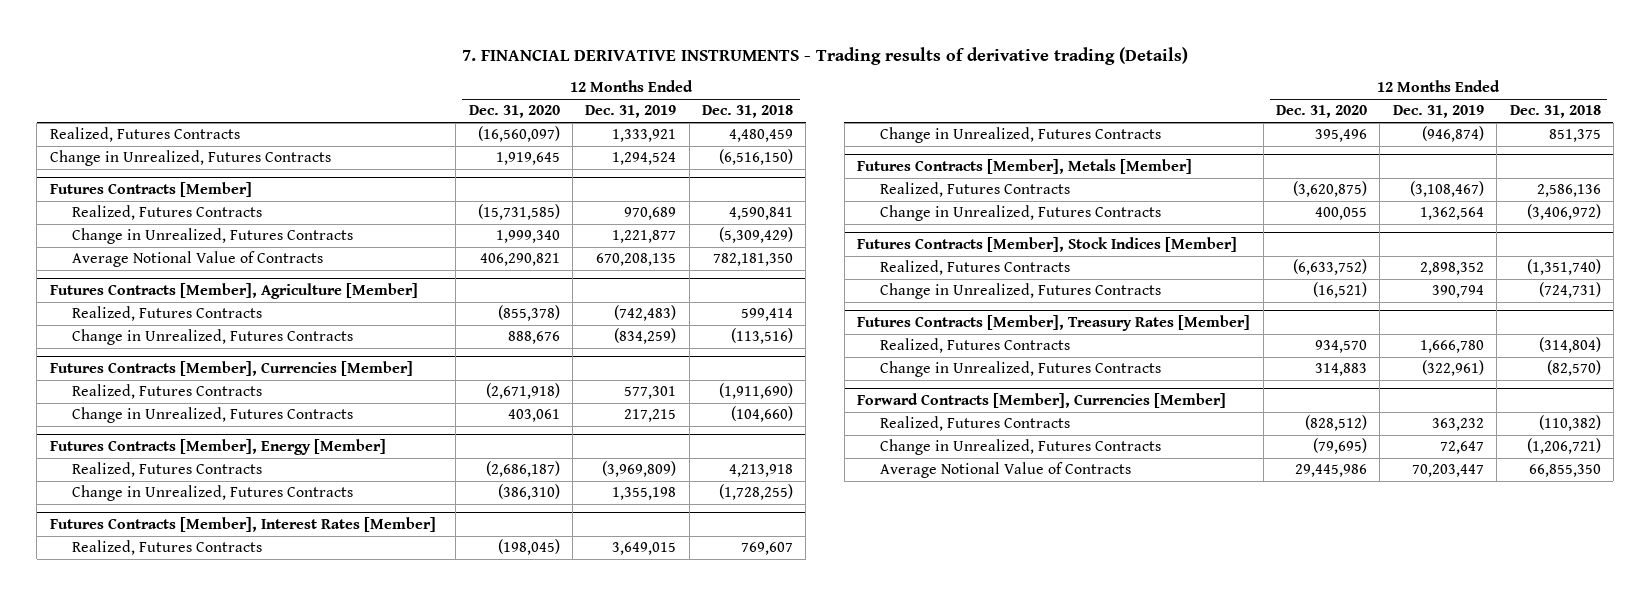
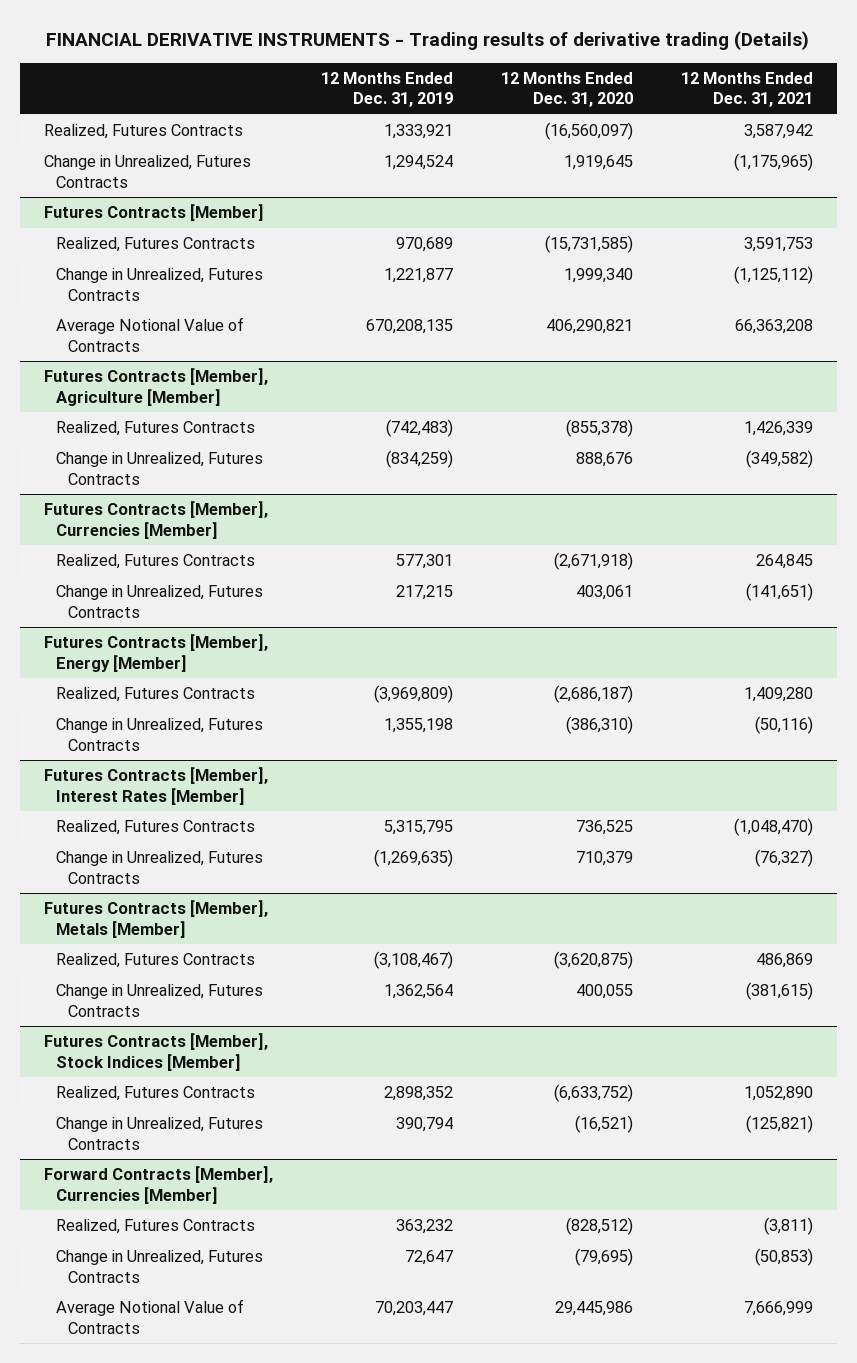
- 7. FINANCIAL DERIVATIVE INSTRUMENTS - Trading results of derivative trading (Details)
+ FINANCIAL DERIVATIVE INSTRUMENTS - Trading results of derivative trading (Details)
- | 12 Months Ended Dec. 31, 2020 | 12 Months Ended Dec. 31, 2019 | 12 Months Ended Dec. 31, 2018
+ | 12 Months Ended Dec. 31, 2019 | 12 Months Ended Dec. 31, 2020 | 12 Months Ended Dec. 31, 2021
@ Futures Contracts [Member], Interest Rates [Member]
- Realized, Futures Contracts | (198,045) | 3,649,015 | 769,607
- Change in Unrealized, Futures Contracts | 395,496 | (946,874) | 851,375
+ Realized, Futures Contracts | 5,315,795 | 736,525 | (1,048,470)
+ Change in Unrealized, Futures Contracts | (1,269,635) | 710,379 | (76,327)
- Futures Contracts [Member], Treasury Rates [Member]
- Realized, Futures Contracts | 934,570 | 1,666,780 | (314,804)
- Change in Unrealized, Futures Contracts | 314,883 | (322,961) | (82,570)

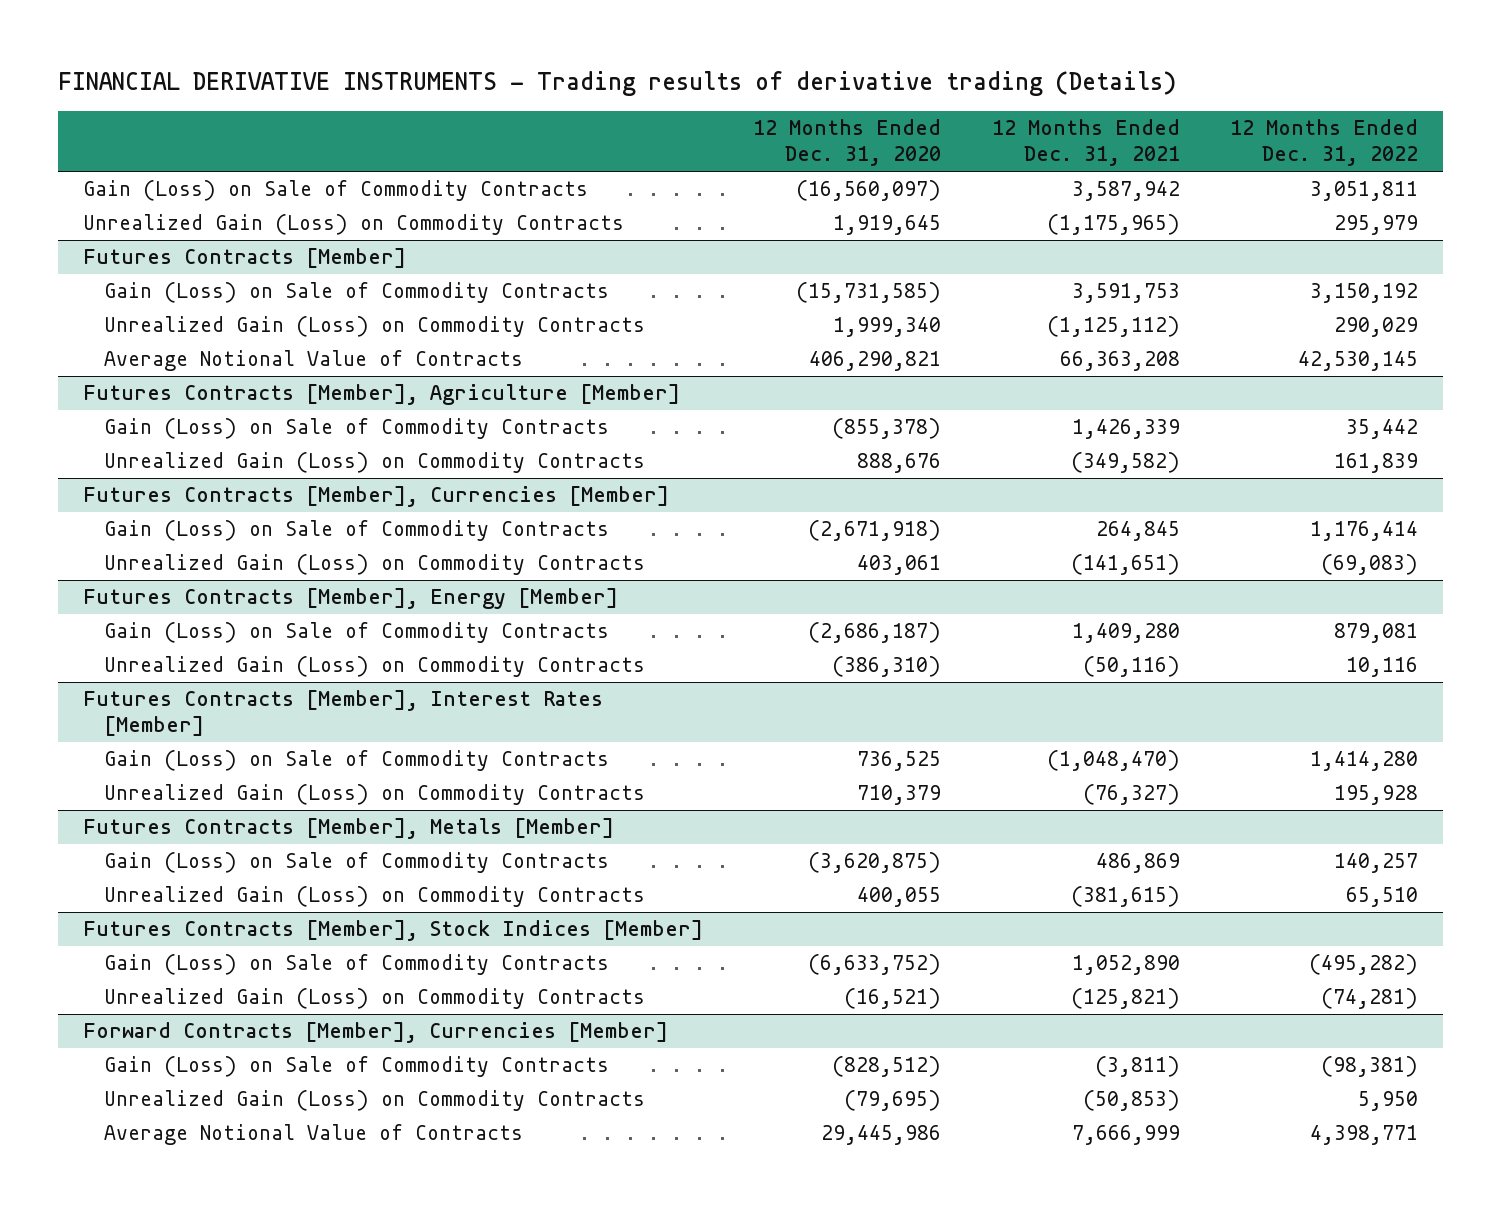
- | 12 Months Ended Dec. 31, 2019 | 12 Months Ended Dec. 31, 2020 | 12 Months Ended Dec. 31, 2021
+ | 12 Months Ended Dec. 31, 2020 | 12 Months Ended Dec. 31, 2021 | 12 Months Ended Dec. 31, 2022
- Realized, Futures Contracts | 1,333,921 | (16,560,097) | 3,587,942
- Change in Unrealized, Futures Contracts | 1,294,524 | 1,919,645 | (1,175,965)
+ Gain (Loss) on Sale of Commodity Contracts | (16,560,097) | 3,587,942 | 3,051,811
+ Unrealized Gain (Loss) on Commodity Contracts | 1,919,645 | (1,175,965) | 295,979
@ Futures Contracts [Member]
- Realized, Futures Contracts | 970,689 | (15,731,585) | 3,591,753
- Change in Unrealized, Futures Contracts | 1,221,877 | 1,999,340 | (1,125,112)
+ Gain (Loss) on Sale of Commodity Contracts | (15,731,585) | 3,591,753 | 3,150,192
+ Unrealized Gain (Loss) on Commodity Contracts | 1,999,340 | (1,125,112) | 290,029
@ Futures Contracts [Member], Agriculture [Member]
- Realized, Futures Contracts | (742,483) | (855,378) | 1,426,339
- Change in Unrealized, Futures Contracts | (834,259) | 888,676 | (349,582)
+ Gain (Loss) on Sale of Commodity Contracts | (855,378) | 1,426,339 | 35,442
+ Unrealized Gain (Loss) on Commodity Contracts | 888,676 | (349,582) | 161,839
@ Futures Contracts [Member], Currencies [Member]
- Realized, Futures Contracts | 577,301 | (2,671,918) | 264,845
- Change in Unrealized, Futures Contracts | 217,215 | 403,061 | (141,651)
+ Gain (Loss) on Sale of Commodity Contracts | (2,671,918) | 264,845 | 1,176,414
+ Unrealized Gain (Loss) on Commodity Contracts | 403,061 | (141,651) | (69,083)
@ Futures Contracts [Member], Energy [Member]
- Realized, Futures Contracts | (3,969,809) | (2,686,187) | 1,409,280
- Change in Unrealized, Futures Contracts | 1,355,198 | (386,310) | (50,116)
+ Gain (Loss) on Sale of Commodity Contracts | (2,686,187) | 1,409,280 | 879,081
+ Unrealized Gain (Loss) on Commodity Contracts | (386,310) | (50,116) | 10,116
@ Futures Contracts [Member], Interest Rates [Member]
- Realized, Futures Contracts | 5,315,795 | 736,525 | (1,048,470)
- Change in Unrealized, Futures Contracts | (1,269,635) | 710,379 | (76,327)
+ Gain (Loss) on Sale of Commodity Contracts | 736,525 | (1,048,470) | 1,414,280
+ Unrealized Gain (Loss) on Commodity Contracts | 710,379 | (76,327) | 195,928
@ Futures Contracts [Member], Metals [Member]
- Realized, Futures Contracts | (3,108,467) | (3,620,875) | 486,869
- Change in Unrealized, Futures Contracts | 1,362,564 | 400,055 | (381,615)
+ Gain (Loss) on Sale of Commodity Contracts | (3,620,875) | 486,869 | 140,257
+ Unrealized Gain (Loss) on Commodity Contracts | 400,055 | (381,615) | 65,510
@ Futures Contracts [Member], Stock Indices [Member]
- Realized, Futures Contracts | 2,898,352 | (6,633,752) | 1,052,890
- Change in Unrealized, Futures Contracts | 390,794 | (16,521) | (125,821)
+ Gain (Loss) on Sale of Commodity Contracts | (6,633,752) | 1,052,890 | (495,282)
+ Unrealized Gain (Loss) on Commodity Contracts | (16,521) | (125,821) | (74,281)
@ Forward Contracts [Member], Currencies [Member]
- Realized, Futures Contracts | 363,232 | (828,512) | (3,811)
- Change in Unrealized, Futures Contracts | 72,647 | (79,695) | (50,853)
+ Gain (Loss) on Sale of Commodity Contracts | (828,512) | (3,811) | (98,381)
+ Unrealized Gain (Loss) on Commodity Contracts | (79,695) | (50,853) | 5,950

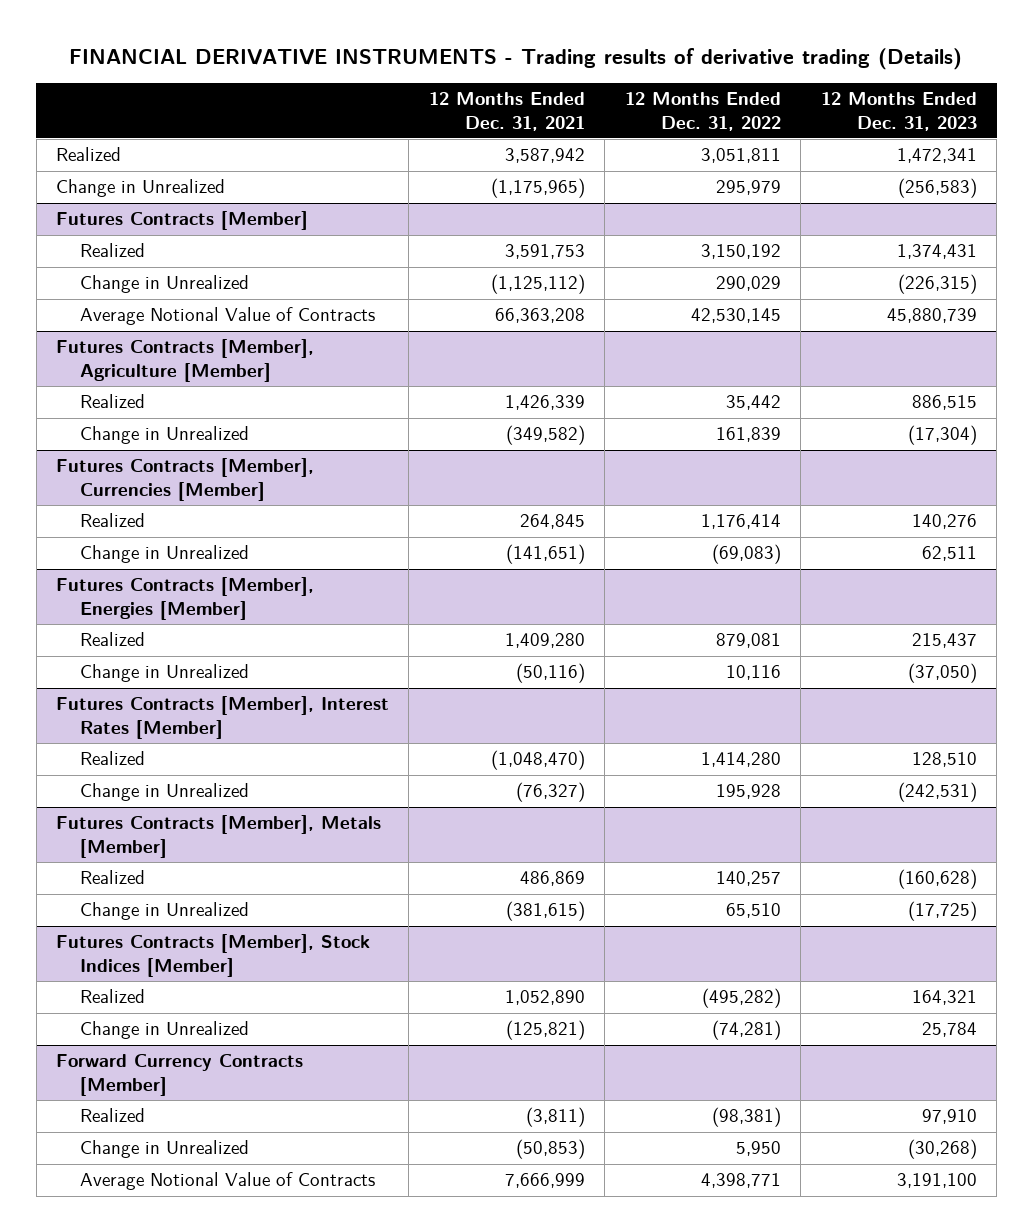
- | 12 Months Ended Dec. 31, 2020 | 12 Months Ended Dec. 31, 2021 | 12 Months Ended Dec. 31, 2022
+ | 12 Months Ended Dec. 31, 2021 | 12 Months Ended Dec. 31, 2022 | 12 Months Ended Dec. 31, 2023
- Gain (Loss) on Sale of Commodity Contracts | (16,560,097) | 3,587,942 | 3,051,811
- Unrealized Gain (Loss) on Commodity Contracts | 1,919,645 | (1,175,965) | 295,979
+ Realized | 3,587,942 | 3,051,811 | 1,472,341
+ Change in Unrealized | (1,175,965) | 295,979 | (256,583)
@ Futures Contracts [Member]
- Gain (Loss) on Sale of Commodity Contracts | (15,731,585) | 3,591,753 | 3,150,192
- Unrealized Gain (Loss) on Commodity Contracts | 1,999,340 | (1,125,112) | 290,029
+ Realized | 3,591,753 | 3,150,192 | 1,374,431
+ Change in Unrealized | (1,125,112) | 290,029 | (226,315)
@ Futures Contracts [Member], Agriculture [Member]
- Gain (Loss) on Sale of Commodity Contracts | (855,378) | 1,426,339 | 35,442
- Unrealized Gain (Loss) on Commodity Contracts | 888,676 | (349,582) | 161,839
+ Realized | 1,426,339 | 35,442 | 886,515
+ Change in Unrealized | (349,582) | 161,839 | (17,304)
@ Futures Contracts [Member], Currencies [Member]
- Gain (Loss) on Sale of Commodity Contracts | (2,671,918) | 264,845 | 1,176,414
- Unrealized Gain (Loss) on Commodity Contracts | 403,061 | (141,651) | (69,083)
- Futures Contracts [Member], Energy [Member]
- Gain (Loss) on Sale of Commodity Contracts | (2,686,187) | 1,409,280 | 879,081
- Unrealized Gain (Loss) on Commodity Contracts | (386,310) | (50,116) | 10,116
@ Futures Contracts [Member], Currencies [Member]
+ Realized | 264,845 | 1,176,414 | 140,276
+ Change in Unrealized | (141,651) | (69,083) | 62,511
+ Futures Contracts [Member], Energies [Member]
+ Realized | 1,409,280 | 879,081 | 215,437
+ Change in Unrealized | (50,116) | 10,116 | (37,050)
@ Futures Contracts [Member], Interest Rates [Member]
- Gain (Loss) on Sale of Commodity Contracts | 736,525 | (1,048,470) | 1,414,280
- Unrealized Gain (Loss) on Commodity Contracts | 710,379 | (76,327) | 195,928
+ Realized | (1,048,470) | 1,414,280 | 128,510
+ Change in Unrealized | (76,327) | 195,928 | (242,531)
@ Futures Contracts [Member], Metals [Member]
- Gain (Loss) on Sale of Commodity Contracts | (3,620,875) | 486,869 | 140,257
- Unrealized Gain (Loss) on Commodity Contracts | 400,055 | (381,615) | 65,510
+ Realized | 486,869 | 140,257 | (160,628)
+ Change in Unrealized | (381,615) | 65,510 | (17,725)
@ Futures Contracts [Member], Stock Indices [Member]
- Gain (Loss) on Sale of Commodity Contracts | (6,633,752) | 1,052,890 | (495,282)
- Unrealized Gain (Loss) on Commodity Contracts | (16,521) | (125,821) | (74,281)
- Forward Contracts [Member], Currencies [Member]
- Gain (Loss) on Sale of Commodity Contracts | (828,512) | (3,811) | (98,381)
- Unrealized Gain (Loss) on Commodity Contracts | (79,695) | (50,853) | 5,950
@ Futures Contracts [Member], Stock Indices [Member]
+ Realized | 1,052,890 | (495,282) | 164,321
+ Change in Unrealized | (125,821) | (74,281) | 25,784
+ Forward Currency Contracts [Member]
+ Realized | (3,811) | (98,381) | 97,910
+ Change in Unrealized | (50,853) | 5,950 | (30,268)

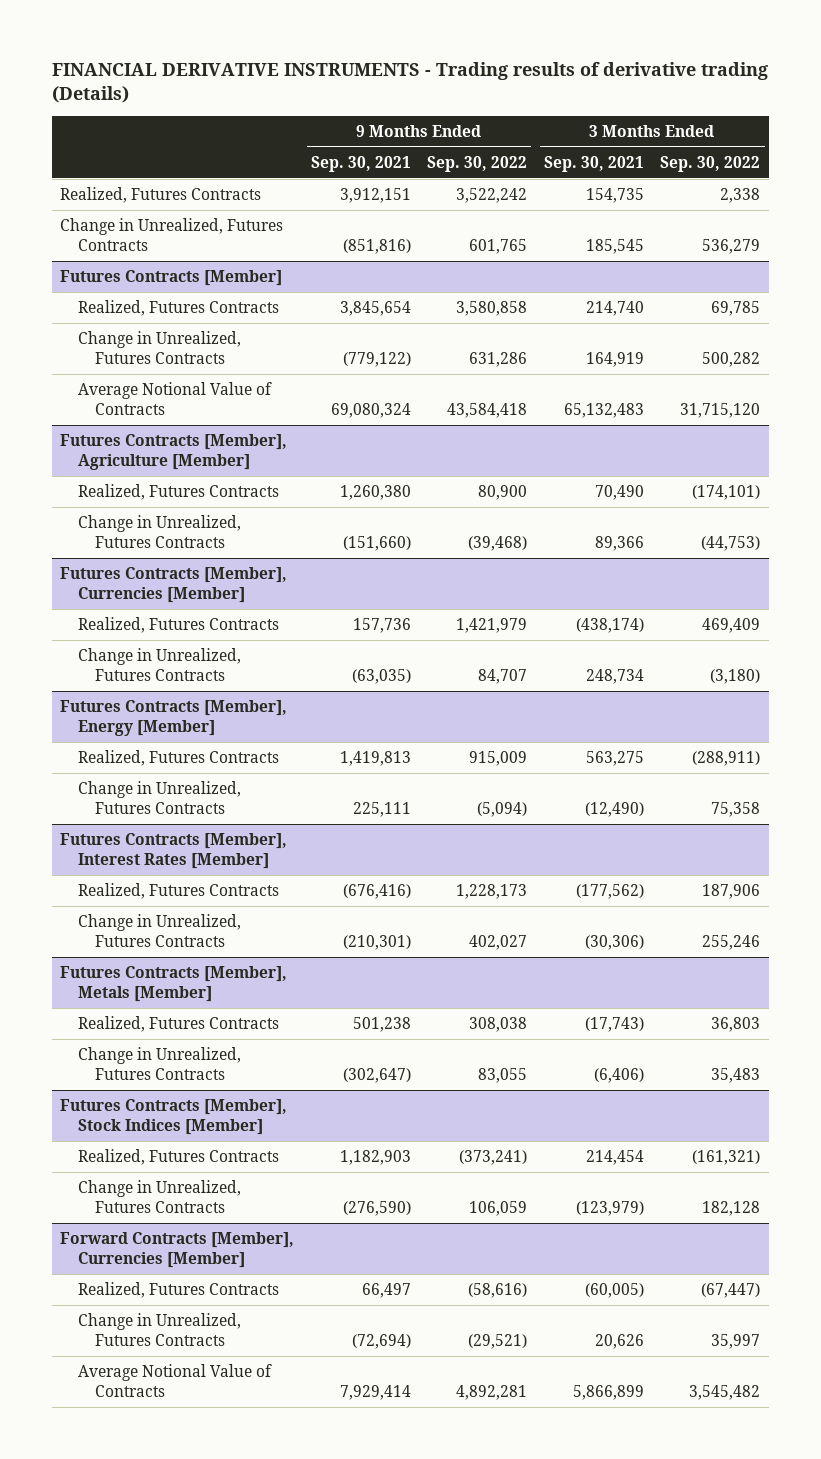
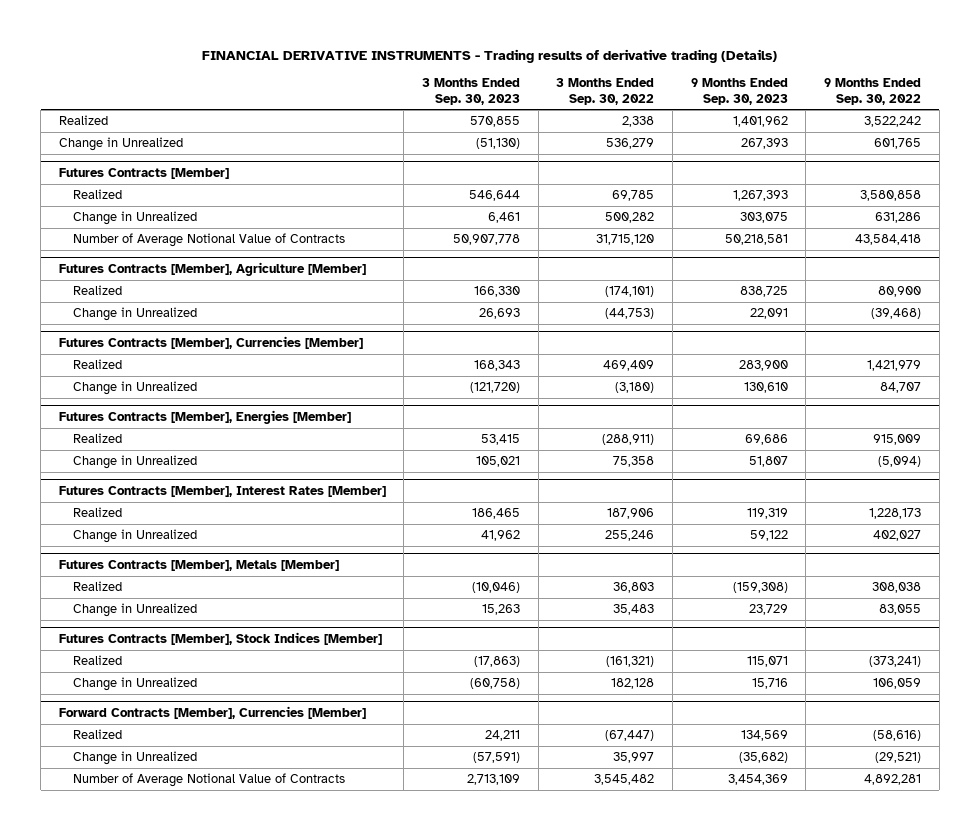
- | 9 Months Ended Sep. 30, 2021 | 9 Months Ended Sep. 30, 2022 | 3 Months Ended Sep. 30, 2021 | 3 Months Ended Sep. 30, 2022
+ | 3 Months Ended Sep. 30, 2023 | 3 Months Ended Sep. 30, 2022 | 9 Months Ended Sep. 30, 2023 | 9 Months Ended Sep. 30, 2022
- Realized, Futures Contracts | 3,912,151 | 3,522,242 | 154,735 | 2,338
- Change in Unrealized, Futures Contracts | (851,816) | 601,765 | 185,545 | 536,279
+ Realized | 570,855 | 2,338 | 1,401,962 | 3,522,242
+ Change in Unrealized | (51,130) | 536,279 | 267,393 | 601,765
@ Futures Contracts [Member]
- Realized, Futures Contracts | 3,845,654 | 3,580,858 | 214,740 | 69,785
- Change in Unrealized, Futures Contracts | (779,122) | 631,286 | 164,919 | 500,282
- Average Notional Value of Contracts | 69,080,324 | 43,584,418 | 65,132,483 | 31,715,120
+ Realized | 546,644 | 69,785 | 1,267,393 | 3,580,858
+ Change in Unrealized | 6,461 | 500,282 | 303,075 | 631,286
+ Number of Average Notional Value of Contracts | 50,907,778 | 31,715,120 | 50,218,581 | 43,584,418
@ Futures Contracts [Member], Agriculture [Member]
- Realized, Futures Contracts | 1,260,380 | 80,900 | 70,490 | (174,101)
- Change in Unrealized, Futures Contracts | (151,660) | (39,468) | 89,366 | (44,753)
+ Realized | 166,330 | (174,101) | 838,725 | 80,900
+ Change in Unrealized | 26,693 | (44,753) | 22,091 | (39,468)
@ Futures Contracts [Member], Currencies [Member]
- Realized, Futures Contracts | 157,736 | 1,421,979 | (438,174) | 469,409
- Change in Unrealized, Futures Contracts | (63,035) | 84,707 | 248,734 | (3,180)
- Futures Contracts [Member], Energy [Member]
- Realized, Futures Contracts | 1,419,813 | 915,009 | 563,275 | (288,911)
- Change in Unrealized, Futures Contracts | 225,111 | (5,094) | (12,490) | 75,358
@ Futures Contracts [Member], Currencies [Member]
+ Realized | 168,343 | 469,409 | 283,900 | 1,421,979
+ Change in Unrealized | (121,720) | (3,180) | 130,610 | 84,707
+ Futures Contracts [Member], Energies [Member]
+ Realized | 53,415 | (288,911) | 69,686 | 915,009
+ Change in Unrealized | 105,021 | 75,358 | 51,807 | (5,094)
@ Futures Contracts [Member], Interest Rates [Member]
- Realized, Futures Contracts | (676,416) | 1,228,173 | (177,562) | 187,906
- Change in Unrealized, Futures Contracts | (210,301) | 402,027 | (30,306) | 255,246
+ Realized | 186,465 | 187,906 | 119,319 | 1,228,173
+ Change in Unrealized | 41,962 | 255,246 | 59,122 | 402,027
@ Futures Contracts [Member], Metals [Member]
- Realized, Futures Contracts | 501,238 | 308,038 | (17,743) | 36,803
- Change in Unrealized, Futures Contracts | (302,647) | 83,055 | (6,406) | 35,483
+ Realized | (10,046) | 36,803 | (159,308) | 308,038
+ Change in Unrealized | 15,263 | 35,483 | 23,729 | 83,055
@ Futures Contracts [Member], Stock Indices [Member]
- Realized, Futures Contracts | 1,182,903 | (373,241) | 214,454 | (161,321)
- Change in Unrealized, Futures Contracts | (276,590) | 106,059 | (123,979) | 182,128
+ Realized | (17,863) | (161,321) | 115,071 | (373,241)
+ Change in Unrealized | (60,758) | 182,128 | 15,716 | 106,059
@ Forward Contracts [Member], Currencies [Member]
- Realized, Futures Contracts | 66,497 | (58,616) | (60,005) | (67,447)
- Change in Unrealized, Futures Contracts | (72,694) | (29,521) | 20,626 | 35,997
- Average Notional Value of Contracts | 7,929,414 | 4,892,281 | 5,866,899 | 3,545,482
+ Realized | 24,211 | (67,447) | 134,569 | (58,616)
+ Change in Unrealized | (57,591) | 35,997 | (35,682) | (29,521)
+ Number of Average Notional Value of Contracts | 2,713,109 | 3,545,482 | 3,454,369 | 4,892,281

